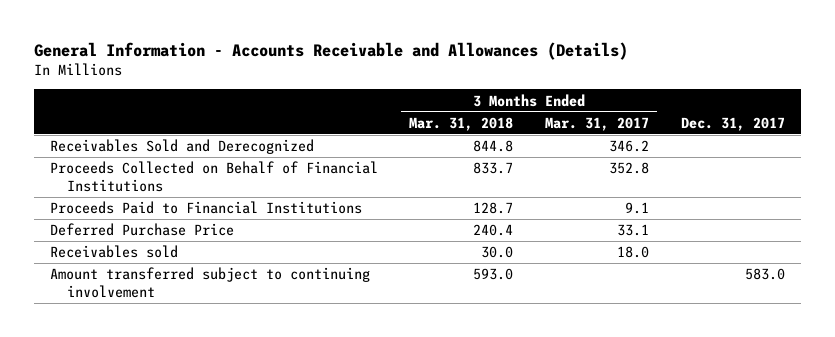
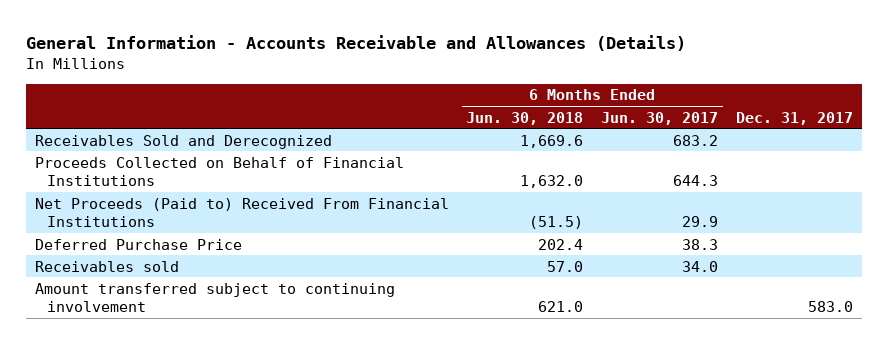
- | 3 Months Ended Mar. 31, 2018 | 3 Months Ended Mar. 31, 2017 | Dec. 31, 2017
+ | 6 Months Ended Jun. 30, 2018 | 6 Months Ended Jun. 30, 2017 | Dec. 31, 2017
- Proceeds Paid to Financial Institutions | 128.7 | 9.1 |
+ Net Proceeds (Paid to) Received From Financial Institutions | (51.5) | 29.9 |

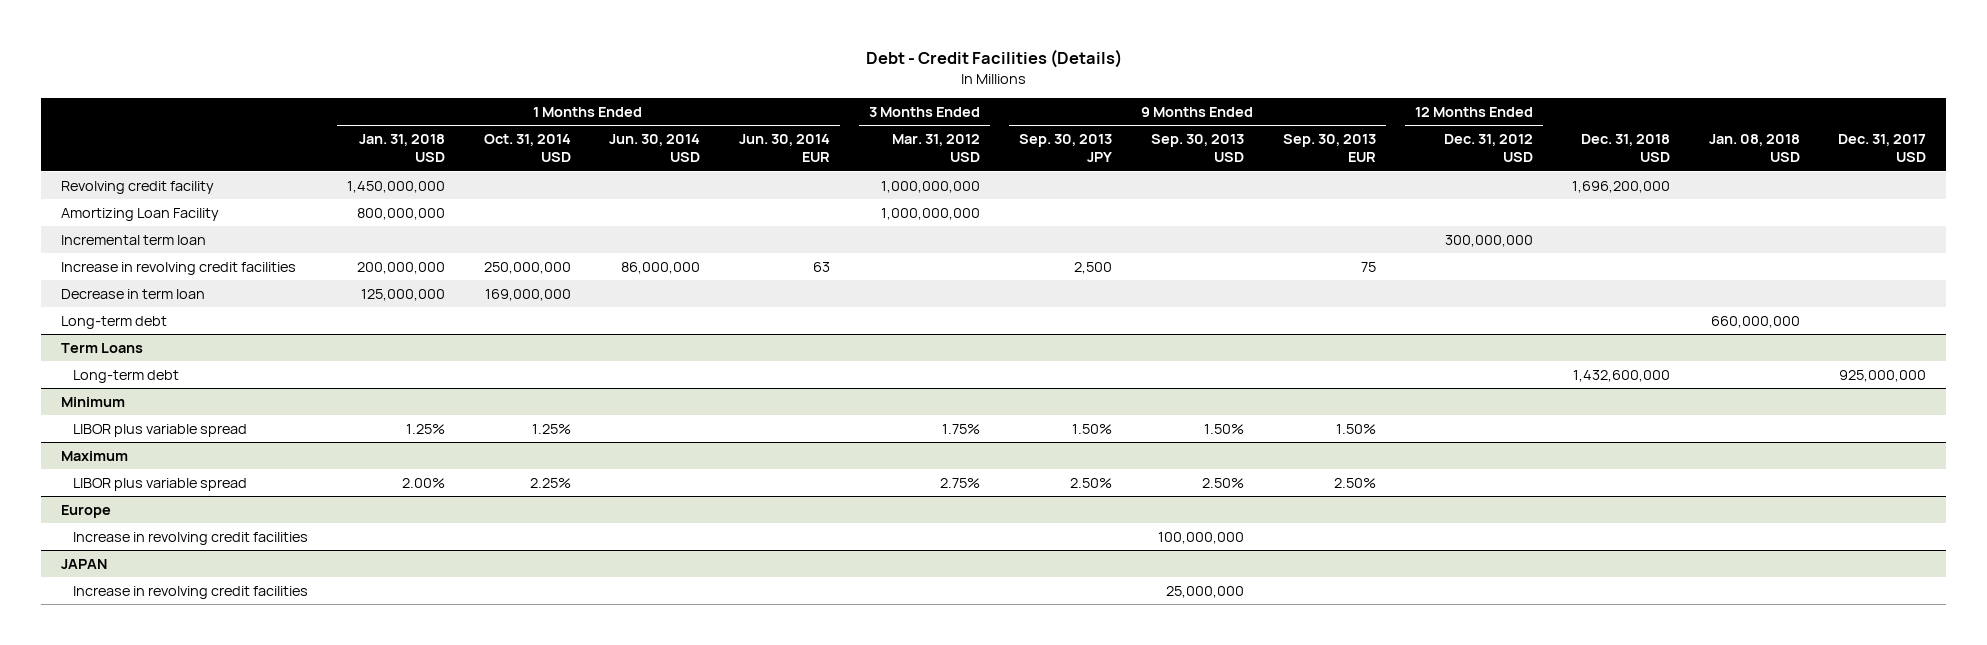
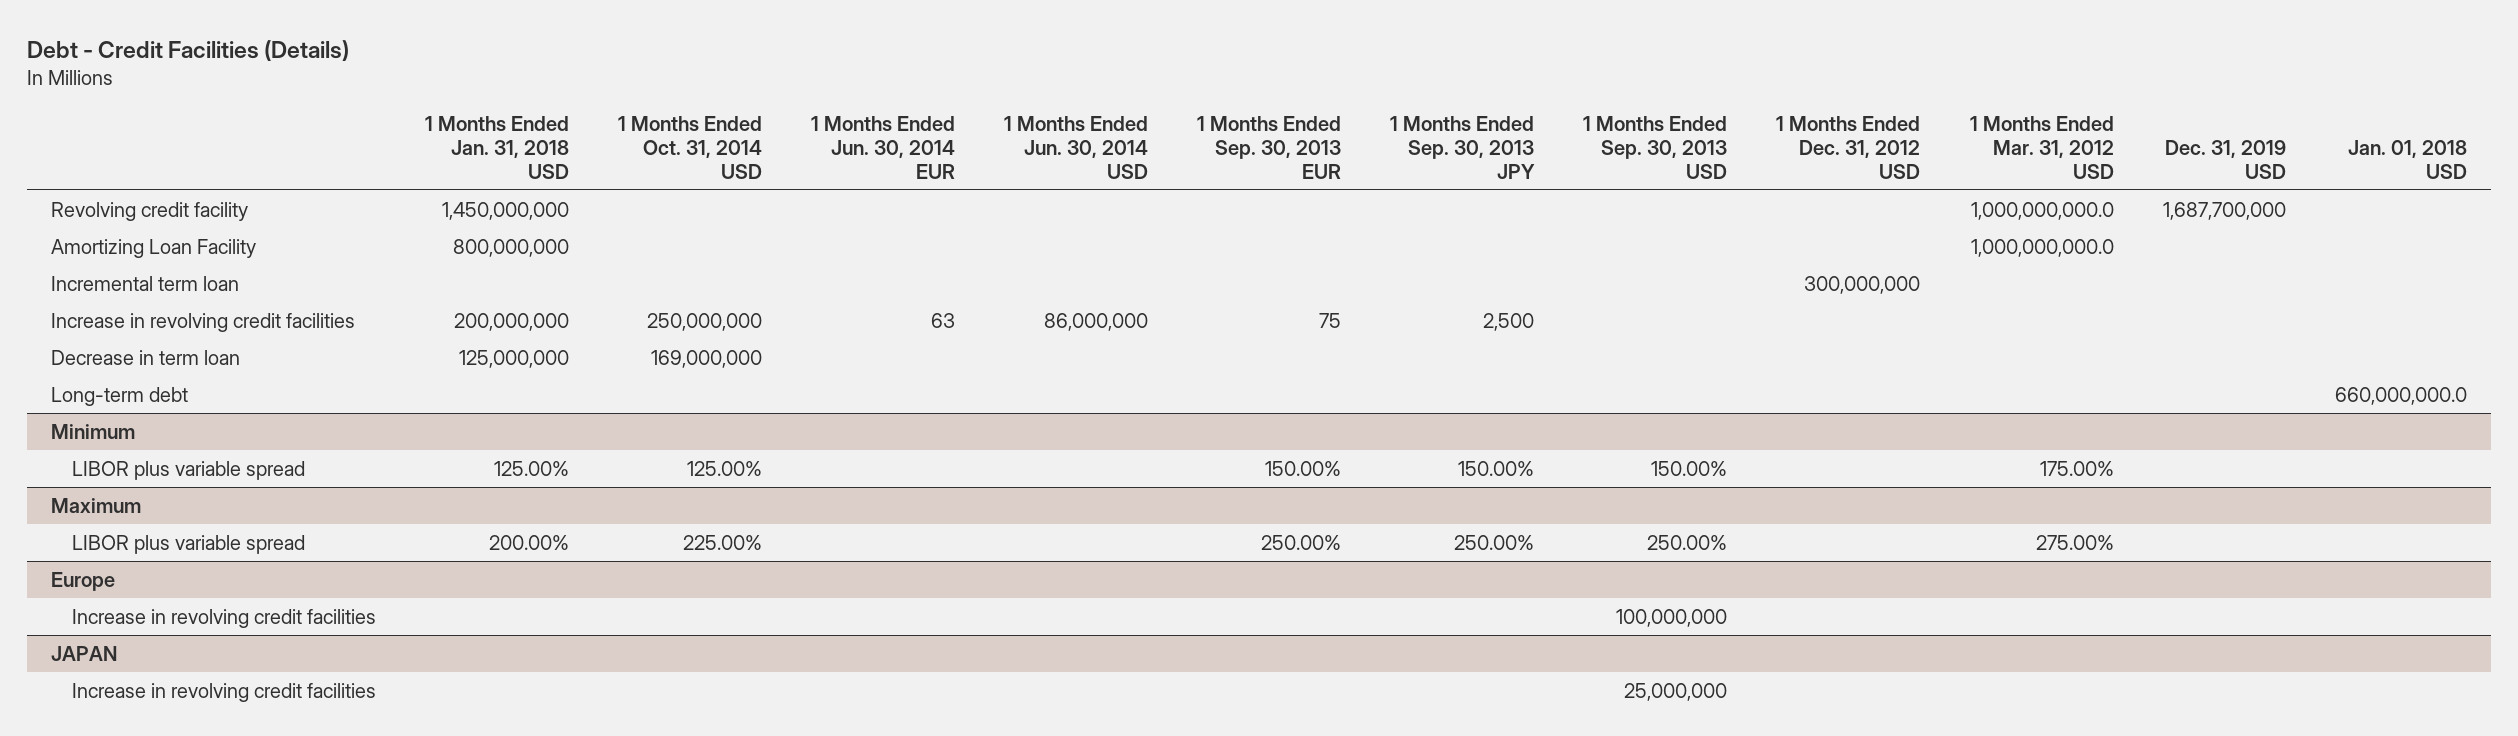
- | 1 Months Ended Jan. 31, 2018 USD | 1 Months Ended Oct. 31, 2014 USD | 1 Months Ended Jun. 30, 2014 USD | 1 Months Ended Jun. 30, 2014 EUR | 3 Months Ended Mar. 31, 2012 USD | 9 Months Ended Sep. 30, 2013 JPY | 9 Months Ended Sep. 30, 2013 USD | 9 Months Ended Sep. 30, 2013 EUR | 12 Months Ended Dec. 31, 2012 USD | Dec. 31, 2018 USD | Jan. 08, 2018 USD | Dec. 31, 2017 USD
+ | 1 Months Ended Jan. 31, 2018 USD | 1 Months Ended Oct. 31, 2014 USD | 1 Months Ended Jun. 30, 2014 EUR | 1 Months Ended Jun. 30, 2014 USD | 1 Months Ended Sep. 30, 2013 EUR | 1 Months Ended Sep. 30, 2013 JPY | 1 Months Ended Sep. 30, 2013 USD | 1 Months Ended Dec. 31, 2012 USD | 1 Months Ended Mar. 31, 2012 USD | Dec. 31, 2019 USD | Jan. 01, 2018 USD
- Term Loans
- Long-term debt | | | | | | | | | | 1,432,600,000 | | 925,000,000
@ Minimum
- LIBOR plus variable spread | 1.25% | 1.25% | | | 1.75% | 1.50% | 1.50% | 1.50% | | | |
+ LIBOR plus variable spread | 125.00% | 125.00% | | | 150.00% | 150.00% | 150.00% | | 175.00% | |
@ Maximum
- LIBOR plus variable spread | 2.00% | 2.25% | | | 2.75% | 2.50% | 2.50% | 2.50% | | | |
+ LIBOR plus variable spread | 200.00% | 225.00% | | | 250.00% | 250.00% | 250.00% | | 275.00% | |

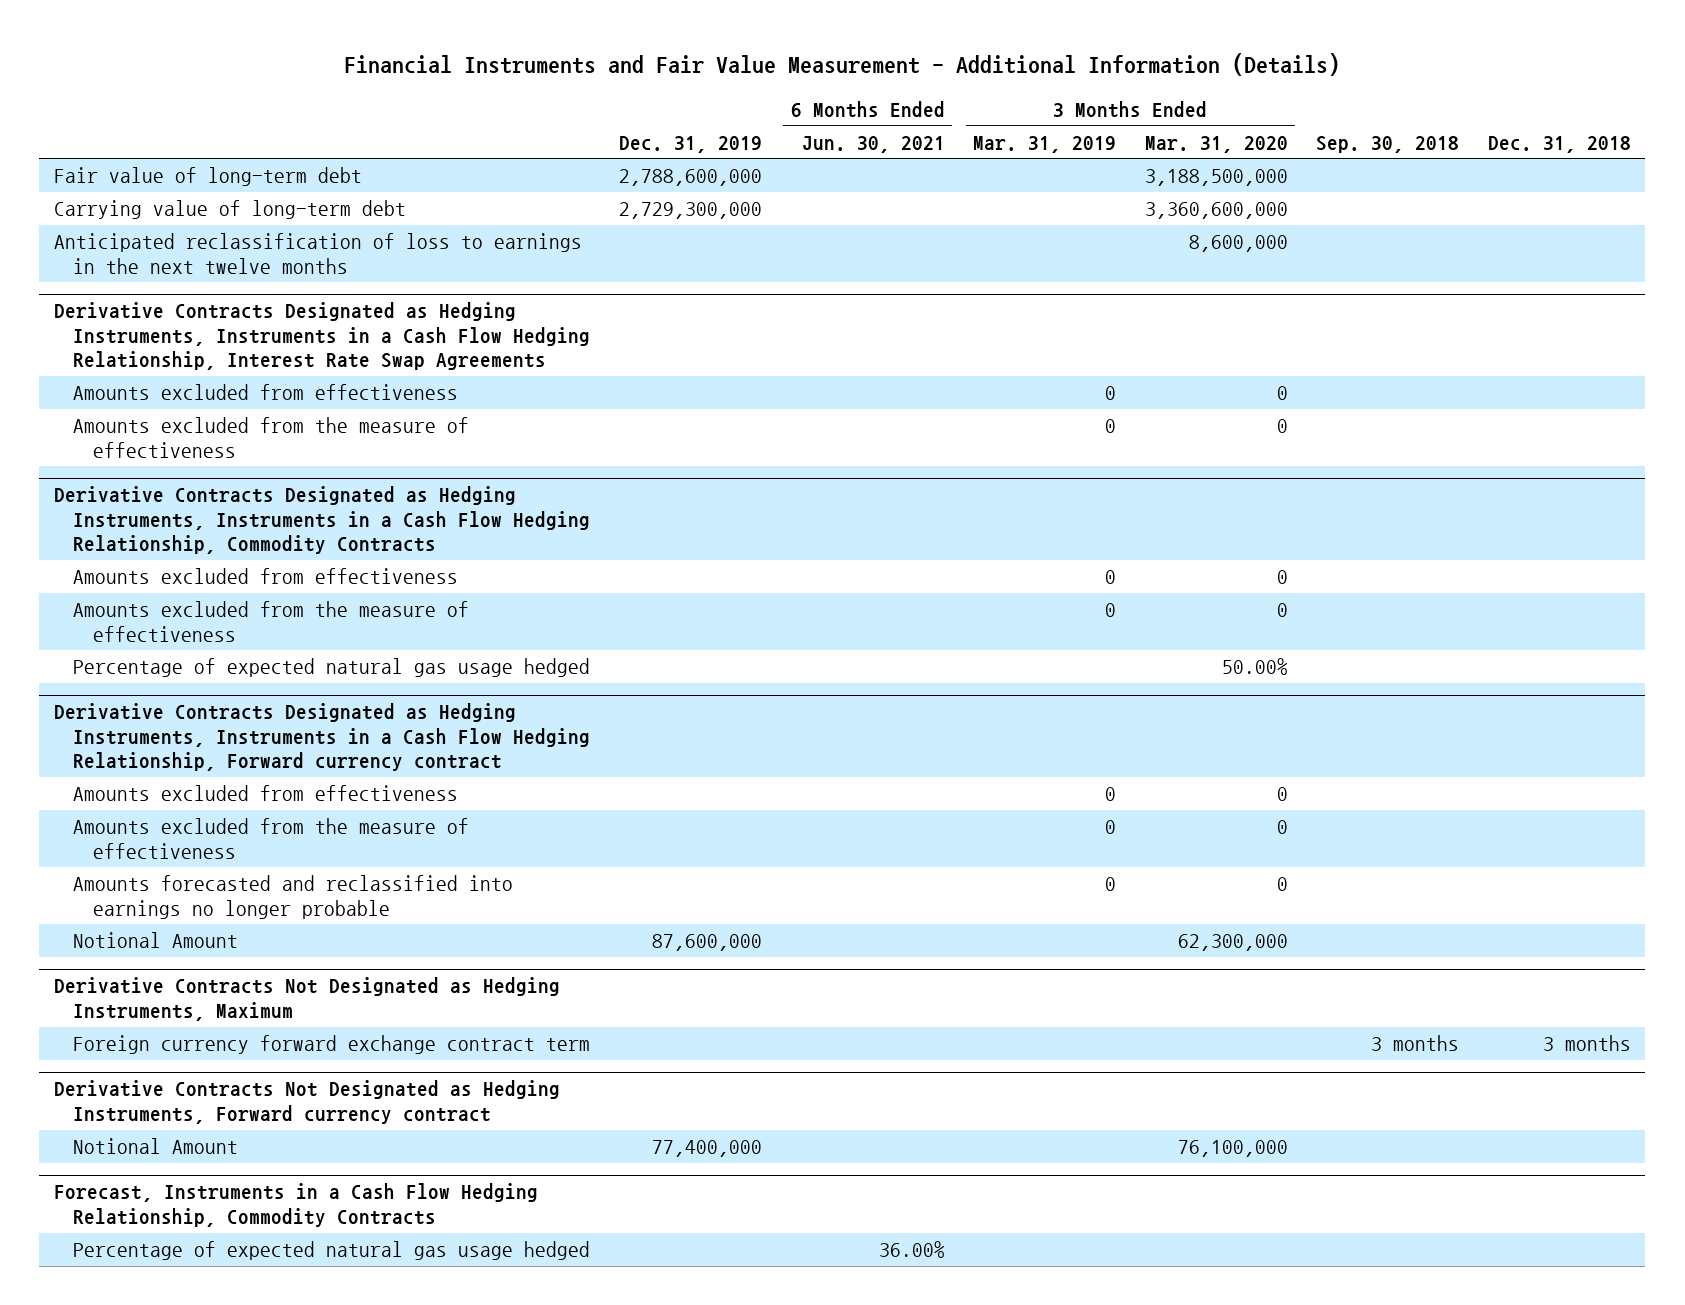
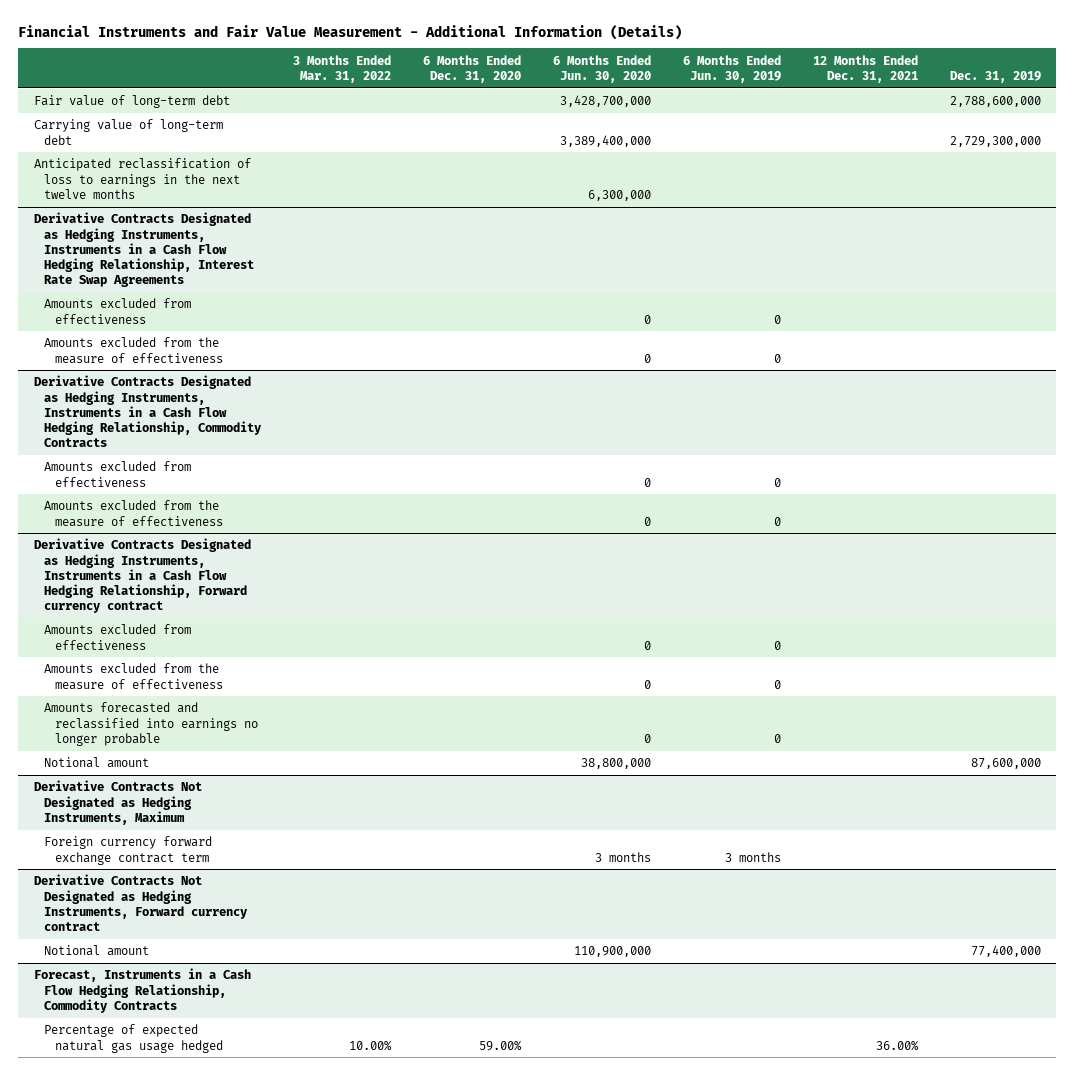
- | Dec. 31, 2019 | 6 Months Ended Jun. 30, 2021 | 3 Months Ended Mar. 31, 2019 | 3 Months Ended Mar. 31, 2020 | Sep. 30, 2018 | Dec. 31, 2018
+ | 3 Months Ended Mar. 31, 2022 | 6 Months Ended Dec. 31, 2020 | 6 Months Ended Jun. 30, 2020 | 6 Months Ended Jun. 30, 2019 | 12 Months Ended Dec. 31, 2021 | Dec. 31, 2019
@ Derivative Contracts Designated as Hedging Instruments, Instruments in a Cash Flow Hedging Relationship, Commodity Contracts
- Percentage of expected natural gas usage hedged | | | | 50.00% | |
@ Derivative Contracts Designated as Hedging Instruments, Instruments in a Cash Flow Hedging Relationship, Forward currency contract
- Notional Amount | 87,600,000 | | | 62,300,000 | |
+ Notional amount | | | 38,800,000 | | | 87,600,000
@ Derivative Contracts Not Designated as Hedging Instruments, Forward currency contract
- Notional Amount | 77,400,000 | | | 76,100,000 | |
+ Notional amount | | | 110,900,000 | | | 77,400,000

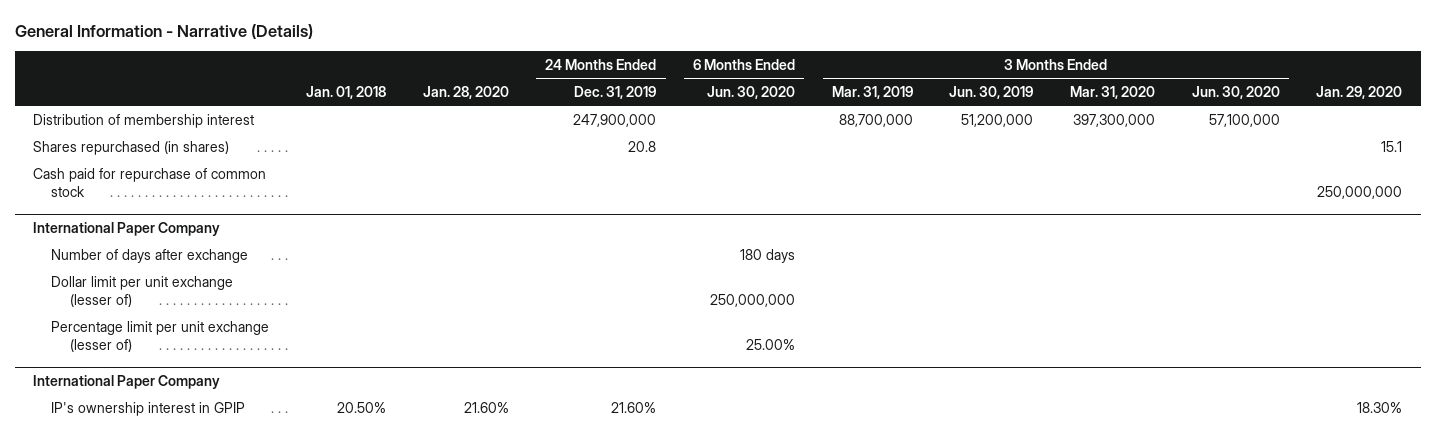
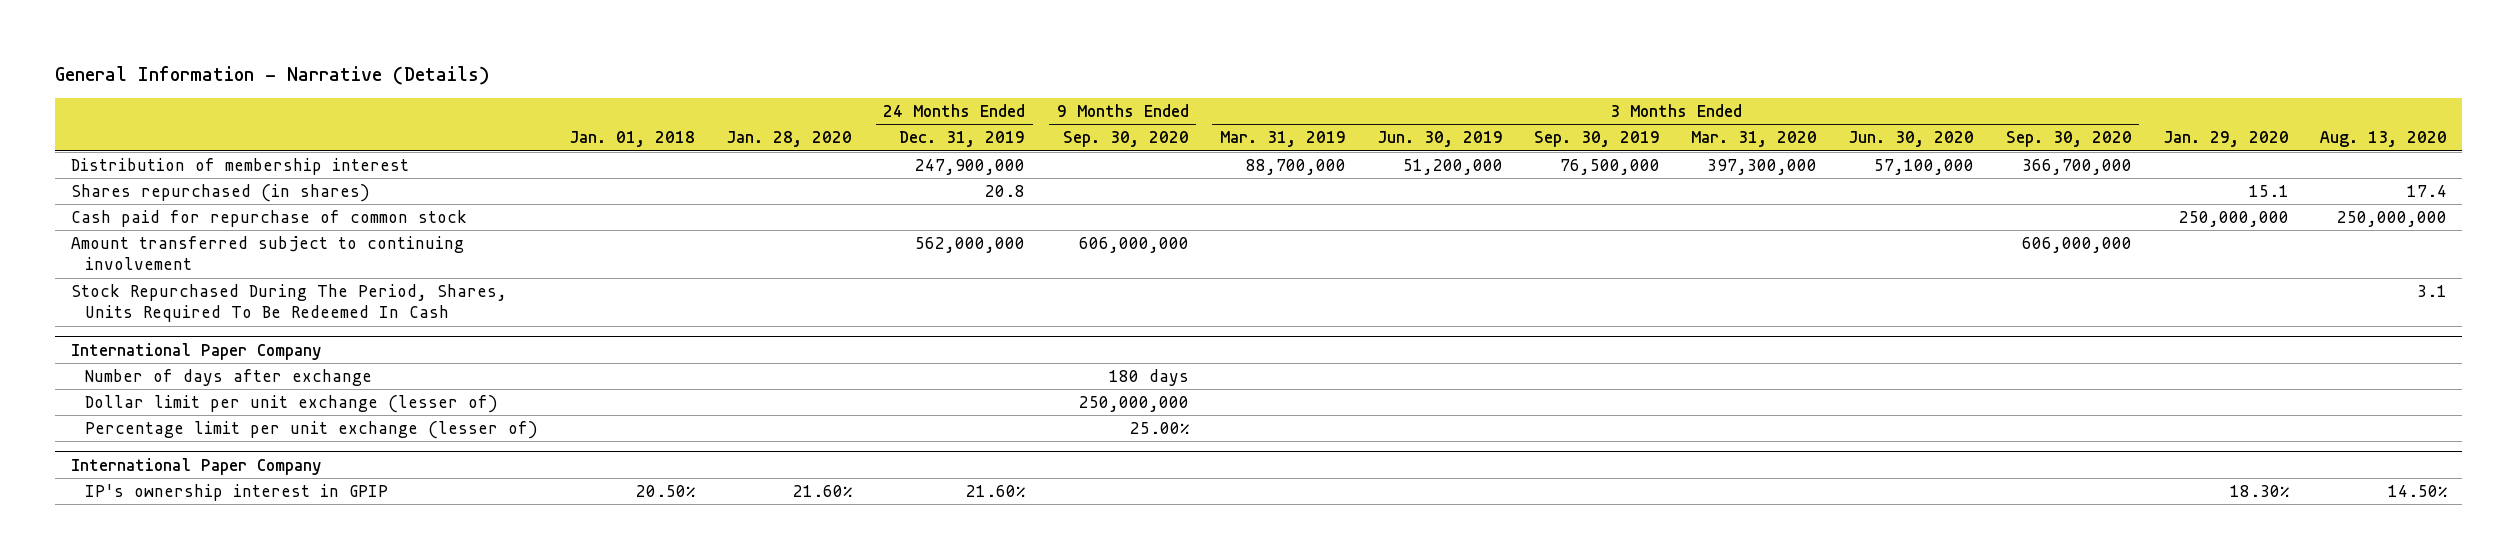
- | Jan. 01, 2018 | Jan. 28, 2020 | 24 Months Ended Dec. 31, 2019 | 6 Months Ended Jun. 30, 2020 | 3 Months Ended Mar. 31, 2019 | 3 Months Ended Jun. 30, 2019 | 3 Months Ended Mar. 31, 2020 | 3 Months Ended Jun. 30, 2020 | Jan. 29, 2020
+ | Jan. 01, 2018 | Jan. 28, 2020 | 24 Months Ended Dec. 31, 2019 | 9 Months Ended Sep. 30, 2020 | 3 Months Ended Mar. 31, 2019 | 3 Months Ended Jun. 30, 2019 | 3 Months Ended Sep. 30, 2019 | 3 Months Ended Mar. 31, 2020 | 3 Months Ended Jun. 30, 2020 | 3 Months Ended Sep. 30, 2020 | Jan. 29, 2020 | Aug. 13, 2020
+ Amount transferred subject to continuing involvement | | | 562,000,000 | 606,000,000 | | | | | | 606,000,000 | |
+ Stock Repurchased During The Period, Shares, Units Required To Be Redeemed In Cash | | | | | | | | | | | | 3.1

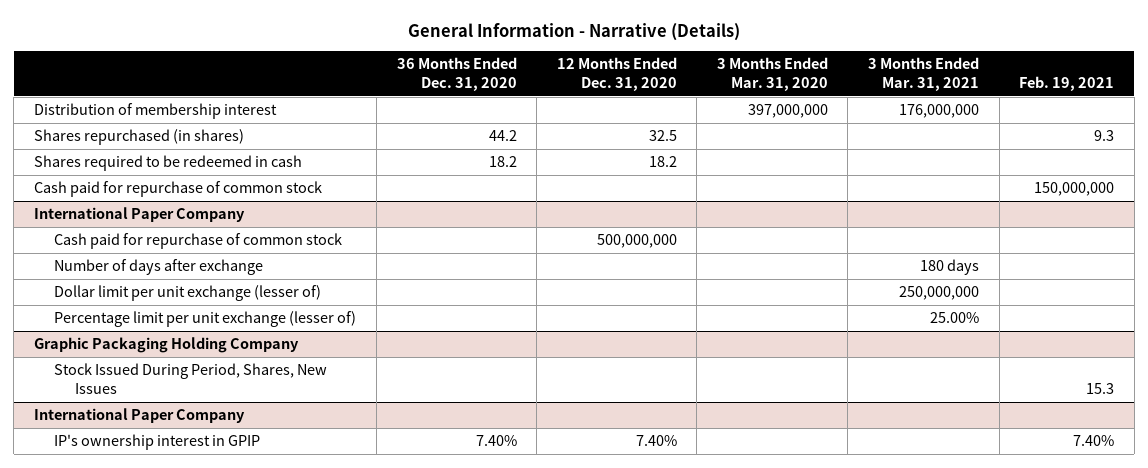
- | Jan. 01, 2018 | Jan. 28, 2020 | 24 Months Ended Dec. 31, 2019 | 9 Months Ended Sep. 30, 2020 | 3 Months Ended Mar. 31, 2019 | 3 Months Ended Jun. 30, 2019 | 3 Months Ended Sep. 30, 2019 | 3 Months Ended Mar. 31, 2020 | 3 Months Ended Jun. 30, 2020 | 3 Months Ended Sep. 30, 2020 | Jan. 29, 2020 | Aug. 13, 2020
+ | 36 Months Ended Dec. 31, 2020 | 12 Months Ended Dec. 31, 2020 | 3 Months Ended Mar. 31, 2020 | 3 Months Ended Mar. 31, 2021 | Feb. 19, 2021
- Distribution of membership interest | | | 247,900,000 | | 88,700,000 | 51,200,000 | 76,500,000 | 397,300,000 | 57,100,000 | 366,700,000 | |
+ Distribution of membership interest | | | 397,000,000 | 176,000,000 |
+ Shares required to be redeemed in cash | 18.2 | 18.2 | | |
- Amount transferred subject to continuing involvement | | | 562,000,000 | 606,000,000 | | | | | | 606,000,000 | |
- Stock Repurchased During The Period, Shares, Units Required To Be Redeemed In Cash | | | | | | | | | | | | 3.1
@ International Paper Company
+ Cash paid for repurchase of common stock | | 500,000,000 | | |
+ Graphic Packaging Holding Company
+ Stock Issued During Period, Shares, New Issues | | | | | 15.3

